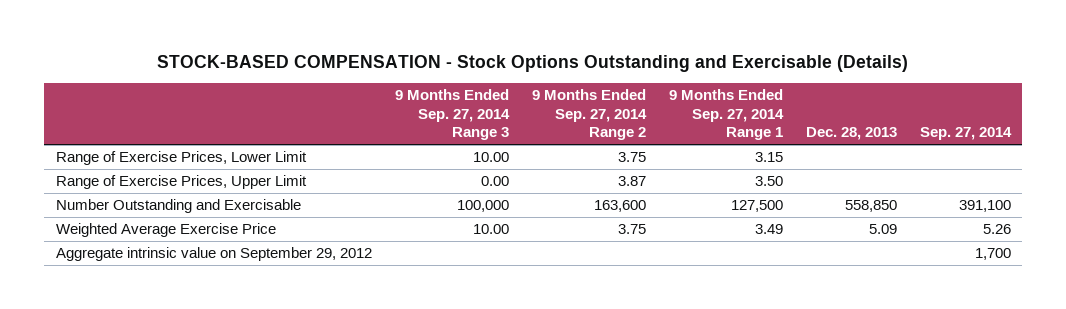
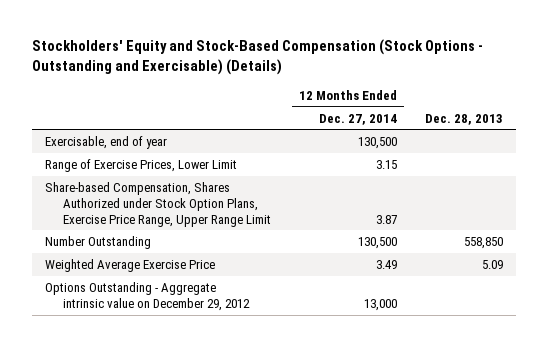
- STOCK-BASED COMPENSATION - Stock Options Outstanding and Exercisable (Details)
+ Stockholders' Equity and Stock-Based Compensation (Stock Options - Outstanding and Exercisable) (Details)
- | 9 Months Ended Sep. 27, 2014 Range 3 | 9 Months Ended Sep. 27, 2014 Range 2 | 9 Months Ended Sep. 27, 2014 Range 1 | Dec. 28, 2013 | Sep. 27, 2014
+ | 12 Months Ended Dec. 27, 2014 | Dec. 28, 2013
+ Exercisable, end of year | 130,500 |
- Range of Exercise Prices, Upper Limit | 0.00 | 3.87 | 3.50 | |
- Number Outstanding and Exercisable | 100,000 | 163,600 | 127,500 | 558,850 | 391,100
+ Share-based Compensation, Shares Authorized under Stock Option Plans, Exercise Price Range, Upper Range Limit | 3.87 |
+ Number Outstanding | 130,500 | 558,850
- Aggregate intrinsic value on September 29, 2012 | | | | | 1,700
+ Options Outstanding - Aggregate intrinsic value on December 29, 2012 | 13,000 |

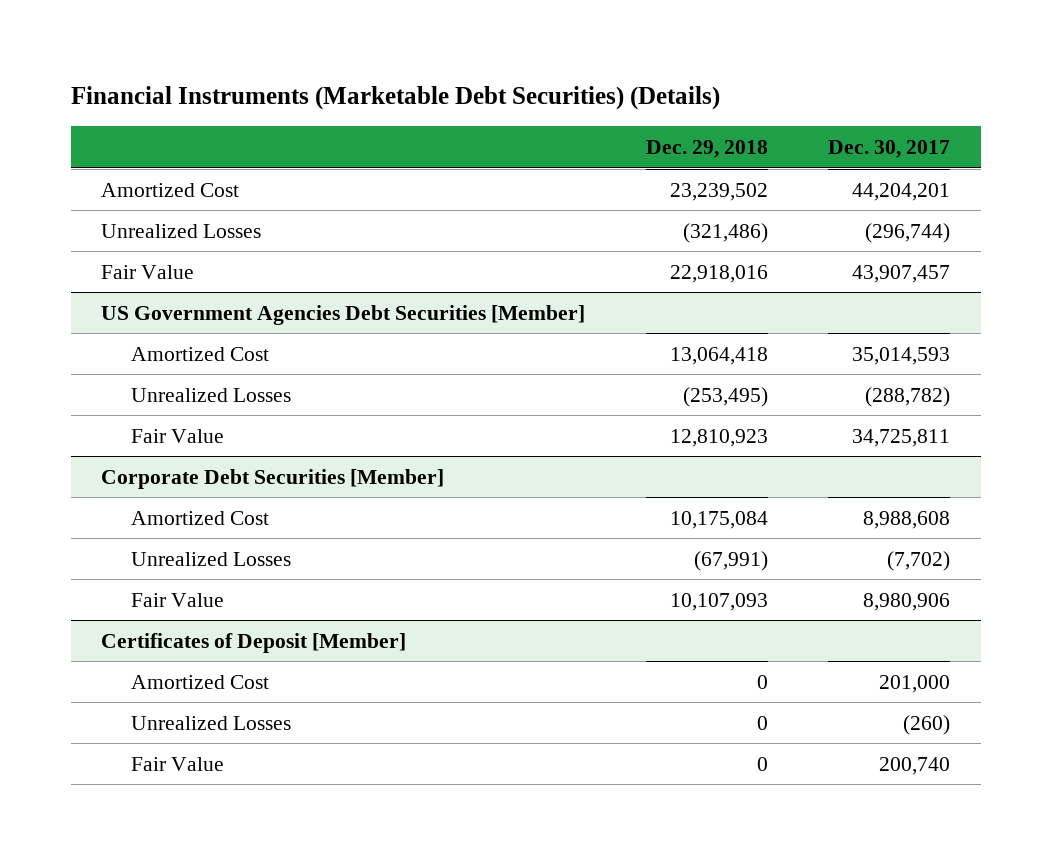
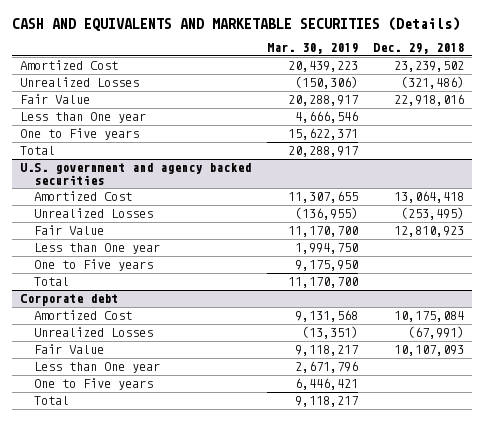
- Financial Instruments (Marketable Debt Securities) (Details)
+ CASH AND EQUIVALENTS AND MARKETABLE SECURITIES (Details)
- | Dec. 29, 2018 | Dec. 30, 2017
+ | Mar. 30, 2019 | Dec. 29, 2018
- US Government Agencies Debt Securities [Member]
+ Less than One year | 4,666,546 |
+ One to Five years | 15,622,371 |
+ Total | 20,288,917 |
+ U.S. government and agency backed securities
- Corporate Debt Securities [Member]
+ Less than One year | 1,994,750 |
+ One to Five years | 9,175,950 |
+ Total | 11,170,700 |
+ Corporate debt
- Certificates of Deposit [Member]
- Amortized Cost | 0 | 201,000
- Unrealized Losses | 0 | (260)
- Fair Value | 0 | 200,740
+ Less than One year | 2,671,796 |
+ One to Five years | 6,446,421 |
+ Total | 9,118,217 |

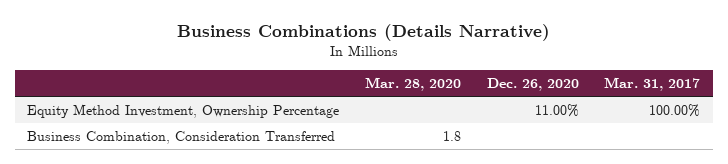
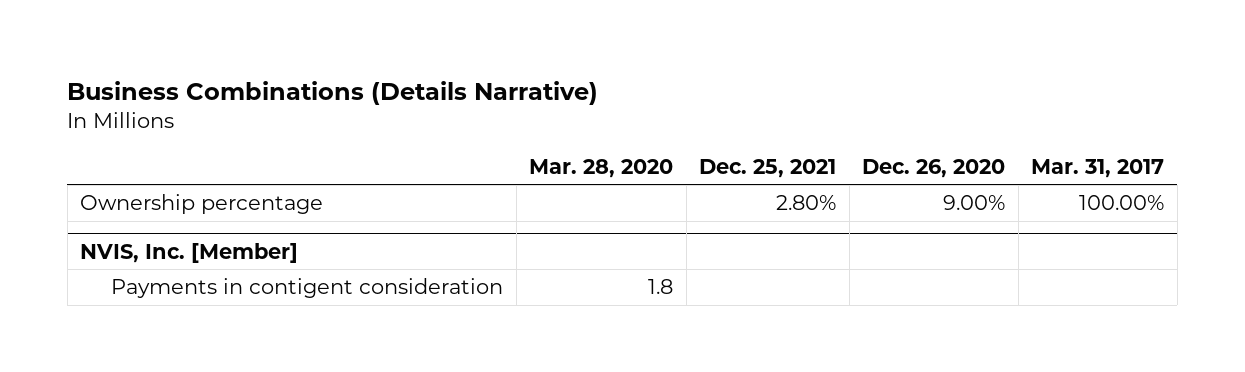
- | Mar. 28, 2020 | Dec. 26, 2020 | Mar. 31, 2017
+ | Mar. 28, 2020 | Dec. 25, 2021 | Dec. 26, 2020 | Mar. 31, 2017
- Equity Method Investment, Ownership Percentage | | 11.00% | 100.00%
- Business Combination, Consideration Transferred | 1.8 | |
+ Ownership percentage | | 2.80% | 9.00% | 100.00%
+ NVIS, Inc. [Member]
+ Payments in contigent consideration | 1.8 | | |

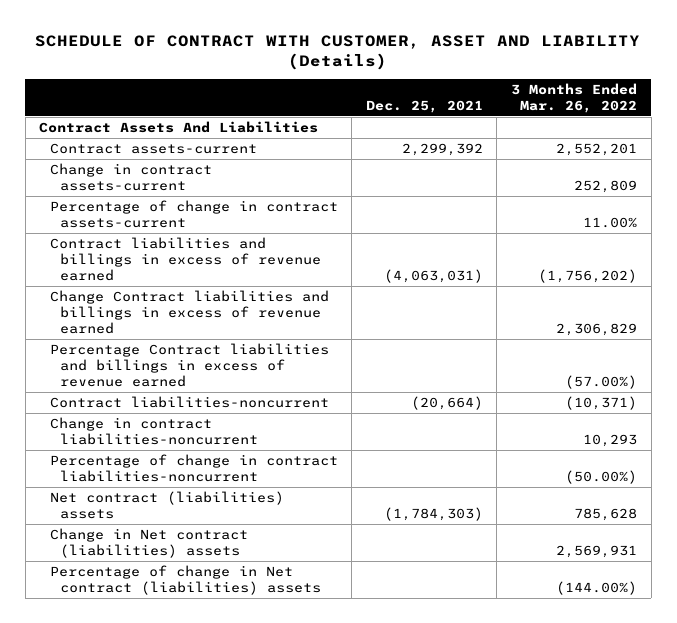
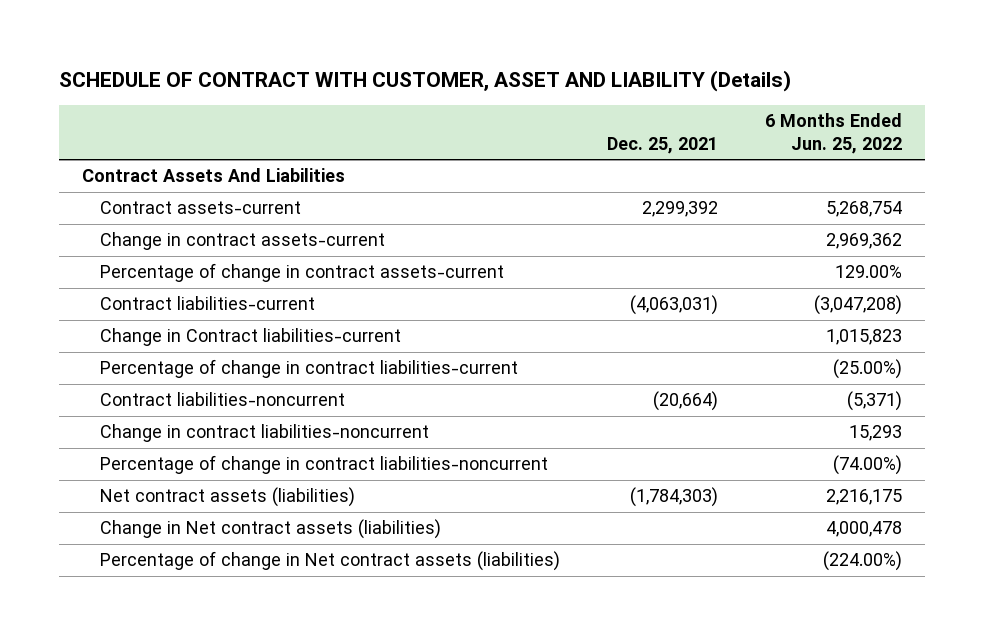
- | Dec. 25, 2021 | 3 Months Ended Mar. 26, 2022
+ | Dec. 25, 2021 | 6 Months Ended Jun. 25, 2022
- Contract liabilities and billings in excess of revenue earned | (4,063,031) | (1,756,202)
- Change Contract liabilities and billings in excess of revenue earned | | 2,306,829
- Percentage Contract liabilities and billings in excess of revenue earned | | (57.00%)
+ Contract liabilities-current | (4,063,031) | (3,047,208)
+ Change in Contract liabilities-current | | 1,015,823
+ Percentage of change in contract liabilities-current | | (25.00%)
- Net contract (liabilities) assets | (1,784,303) | 785,628
- Change in Net contract (liabilities) assets | | 2,569,931
- Percentage of change in Net contract (liabilities) assets | | (144.00%)
+ Net contract assets (liabilities) | (1,784,303) | 2,216,175
+ Change in Net contract assets (liabilities) | | 4,000,478
+ Percentage of change in Net contract assets (liabilities) | | (224.00%)

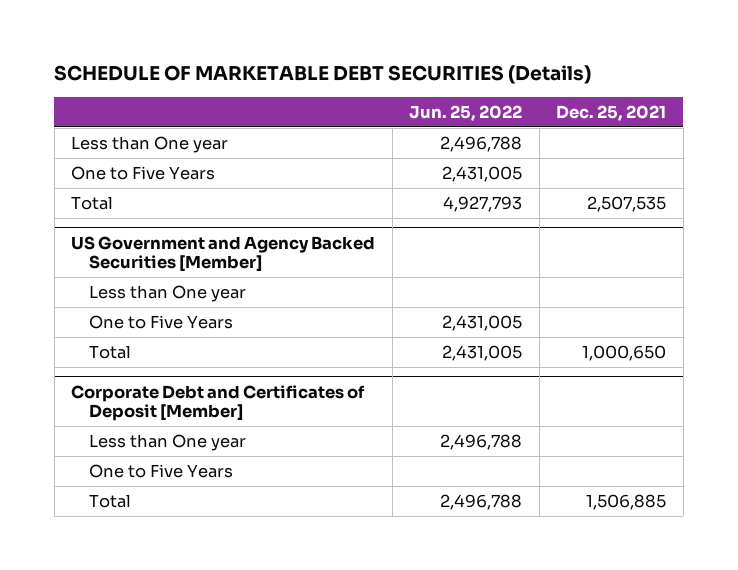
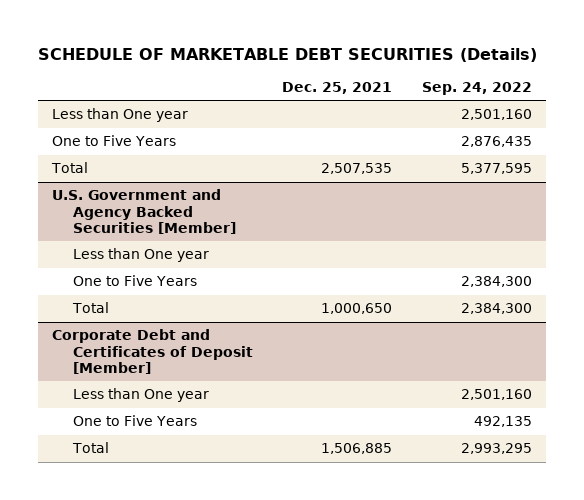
- | Jun. 25, 2022 | Dec. 25, 2021
+ | Dec. 25, 2021 | Sep. 24, 2022
- US Government and Agency Backed Securities [Member]
+ U.S. Government and Agency Backed Securities [Member]

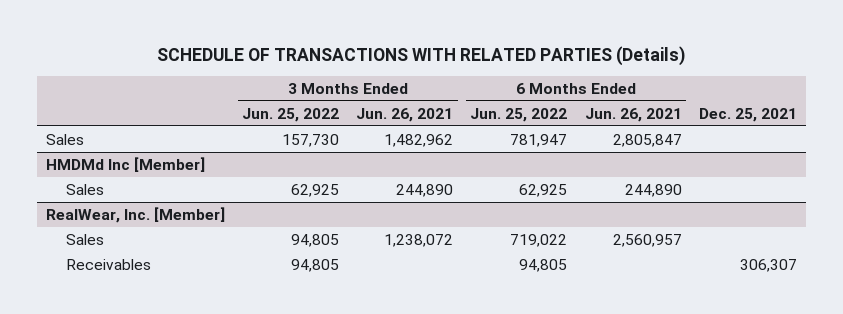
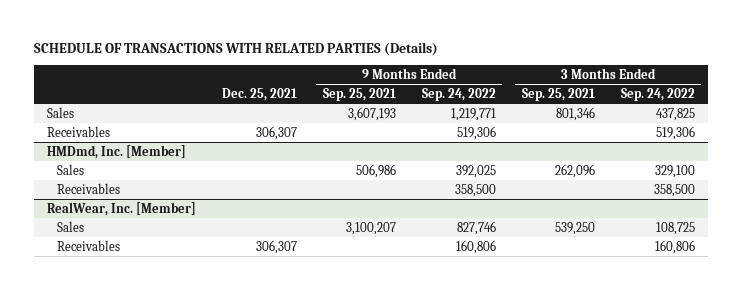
- | 3 Months Ended Jun. 25, 2022 | 3 Months Ended Jun. 26, 2021 | 6 Months Ended Jun. 25, 2022 | 6 Months Ended Jun. 26, 2021 | Dec. 25, 2021
+ | Dec. 25, 2021 | 9 Months Ended Sep. 25, 2021 | 9 Months Ended Sep. 24, 2022 | 3 Months Ended Sep. 25, 2021 | 3 Months Ended Sep. 24, 2022
- HMDMd Inc [Member]
+ Receivables | 306,307 | | 519,306 | | 519,306
+ HMDmd, Inc. [Member]
+ Receivables | | | 358,500 | | 358,500

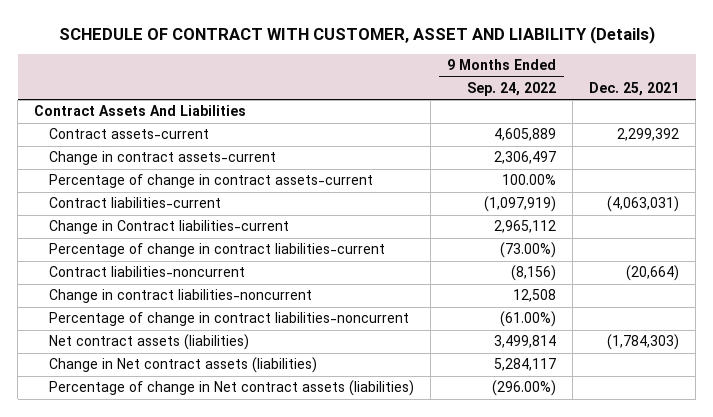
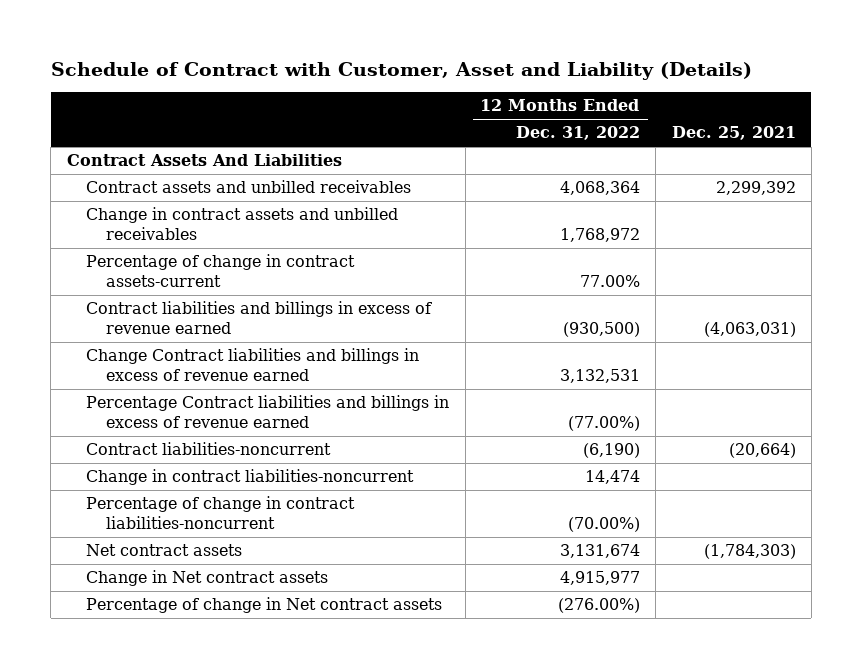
- SCHEDULE OF CONTRACT WITH CUSTOMER, ASSET AND LIABILITY (Details)
+ Schedule of Contract with Customer, Asset and Liability (Details)
- | 9 Months Ended Sep. 24, 2022 | Dec. 25, 2021
+ | 12 Months Ended Dec. 31, 2022 | Dec. 25, 2021
- Contract assets-current | 4,605,889 | 2,299,392
- Change in contract assets-current | 2,306,497 |
+ Contract assets and unbilled receivables | 4,068,364 | 2,299,392
+ Change in contract assets and unbilled receivables | 1,768,972 |
- Contract liabilities-current | (1,097,919) | (4,063,031)
- Change in Contract liabilities-current | 2,965,112 |
- Percentage of change in contract liabilities-current | (73.00%) |
+ Contract liabilities and billings in excess of revenue earned | (930,500) | (4,063,031)
+ Change Contract liabilities and billings in excess of revenue earned | 3,132,531 |
+ Percentage Contract liabilities and billings in excess of revenue earned | (77.00%) |
- Net contract assets (liabilities) | 3,499,814 | (1,784,303)
- Change in Net contract assets (liabilities) | 5,284,117 |
- Percentage of change in Net contract assets (liabilities) | (296.00%) |
+ Net contract assets | 3,131,674 | (1,784,303)
+ Change in Net contract assets | 4,915,977 |
+ Percentage of change in Net contract assets | (276.00%) |

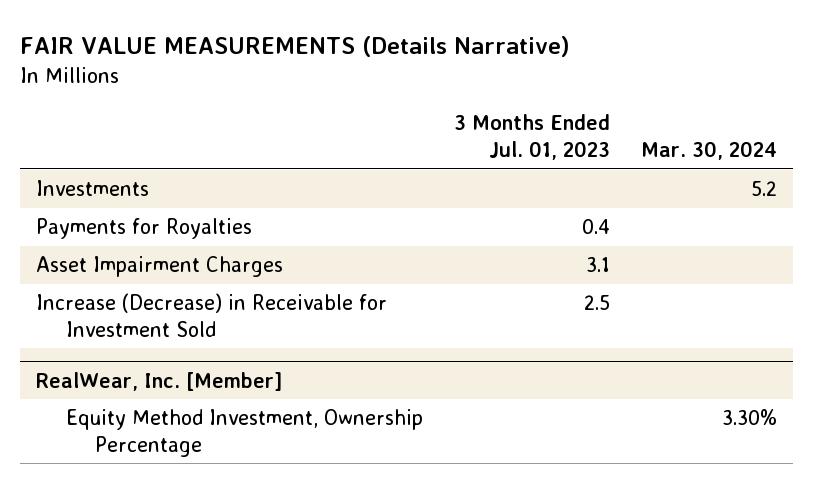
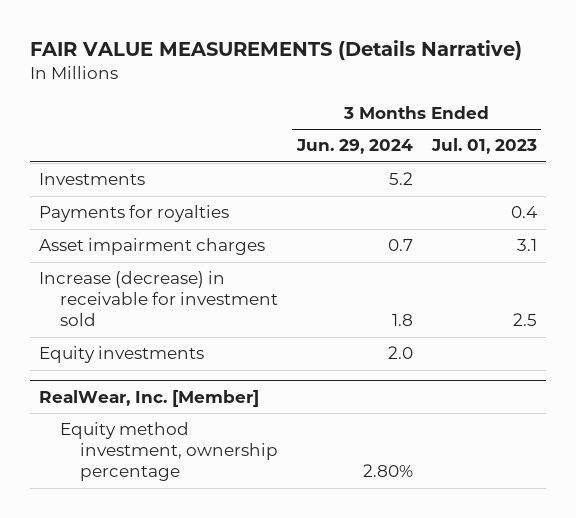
- | 3 Months Ended Jul. 01, 2023 | Mar. 30, 2024
+ | 3 Months Ended Jun. 29, 2024 | 3 Months Ended Jul. 01, 2023
- Payments for Royalties | 0.4 |
- Asset Impairment Charges | 3.1 |
- Increase (Decrease) in Receivable for Investment Sold | 2.5 |
+ Payments for royalties | | 0.4
+ Asset impairment charges | 0.7 | 3.1
+ Increase (decrease) in receivable for investment sold | 1.8 | 2.5
+ Equity investments | 2.0 |
@ RealWear, Inc. [Member]
- Equity Method Investment, Ownership Percentage | | 3.30%
+ Equity method investment, ownership percentage | 2.80% |

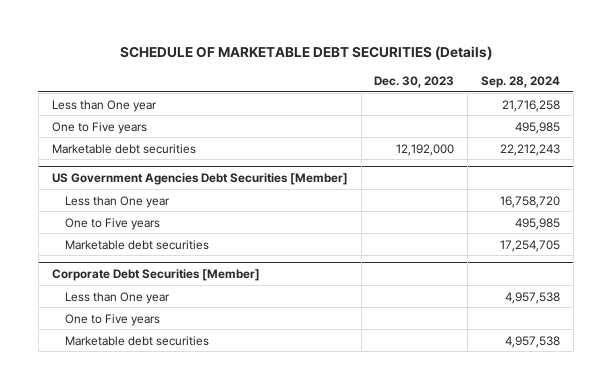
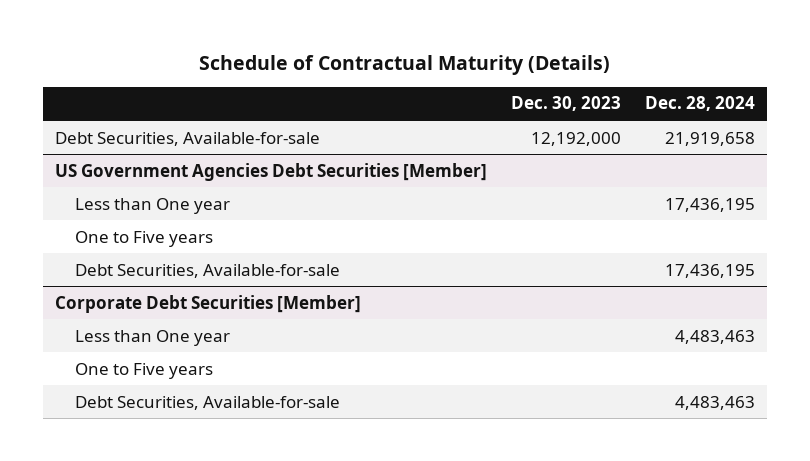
- SCHEDULE OF MARKETABLE DEBT SECURITIES (Details)
+ Schedule of Contractual Maturity (Details)
- | Dec. 30, 2023 | Sep. 28, 2024
+ | Dec. 30, 2023 | Dec. 28, 2024
- Less than One year | | 21,716,258
- One to Five years | | 495,985
- Marketable debt securities | 12,192,000 | 22,212,243
+ Debt Securities, Available-for-sale | 12,192,000 | 21,919,658
@ US Government Agencies Debt Securities [Member]
- Marketable debt securities | | 17,254,705
+ Debt Securities, Available-for-sale | | 17,436,195
@ Corporate Debt Securities [Member]
- Marketable debt securities | | 4,957,538
+ Debt Securities, Available-for-sale | | 4,483,463

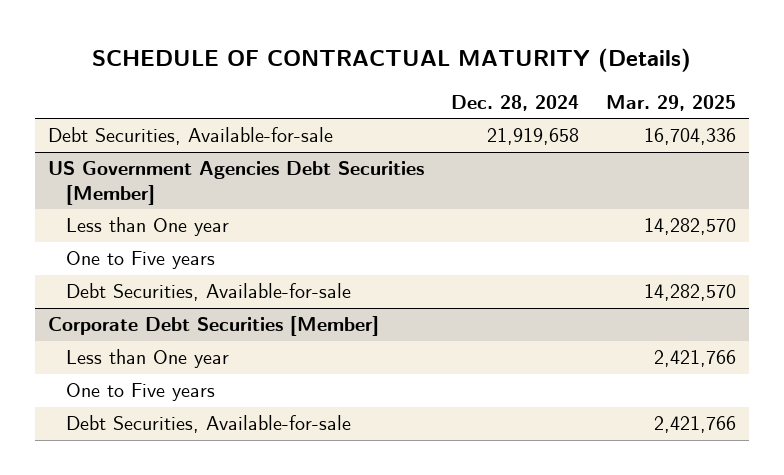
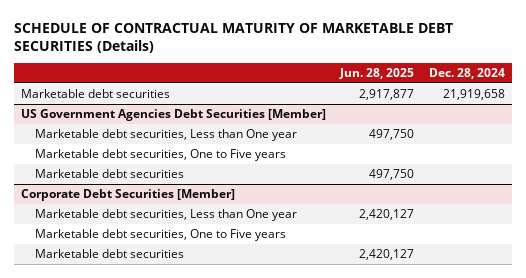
- SCHEDULE OF CONTRACTUAL MATURITY (Details)
+ SCHEDULE OF CONTRACTUAL MATURITY OF MARKETABLE DEBT SECURITIES (Details)
- | Dec. 28, 2024 | Mar. 29, 2025
+ | Jun. 28, 2025 | Dec. 28, 2024
- Debt Securities, Available-for-sale | 21,919,658 | 16,704,336
+ Marketable debt securities | 2,917,877 | 21,919,658
@ US Government Agencies Debt Securities [Member]
- Less than One year | | 14,282,570
- One to Five years
- Debt Securities, Available-for-sale | | 14,282,570
+ Marketable debt securities, Less than One year | 497,750 |
+ Marketable debt securities, One to Five years
+ Marketable debt securities | 497,750 |
@ Corporate Debt Securities [Member]
- Less than One year | | 2,421,766
- One to Five years
- Debt Securities, Available-for-sale | | 2,421,766
+ Marketable debt securities, Less than One year | 2,420,127 |
+ Marketable debt securities, One to Five years
+ Marketable debt securities | 2,420,127 |

